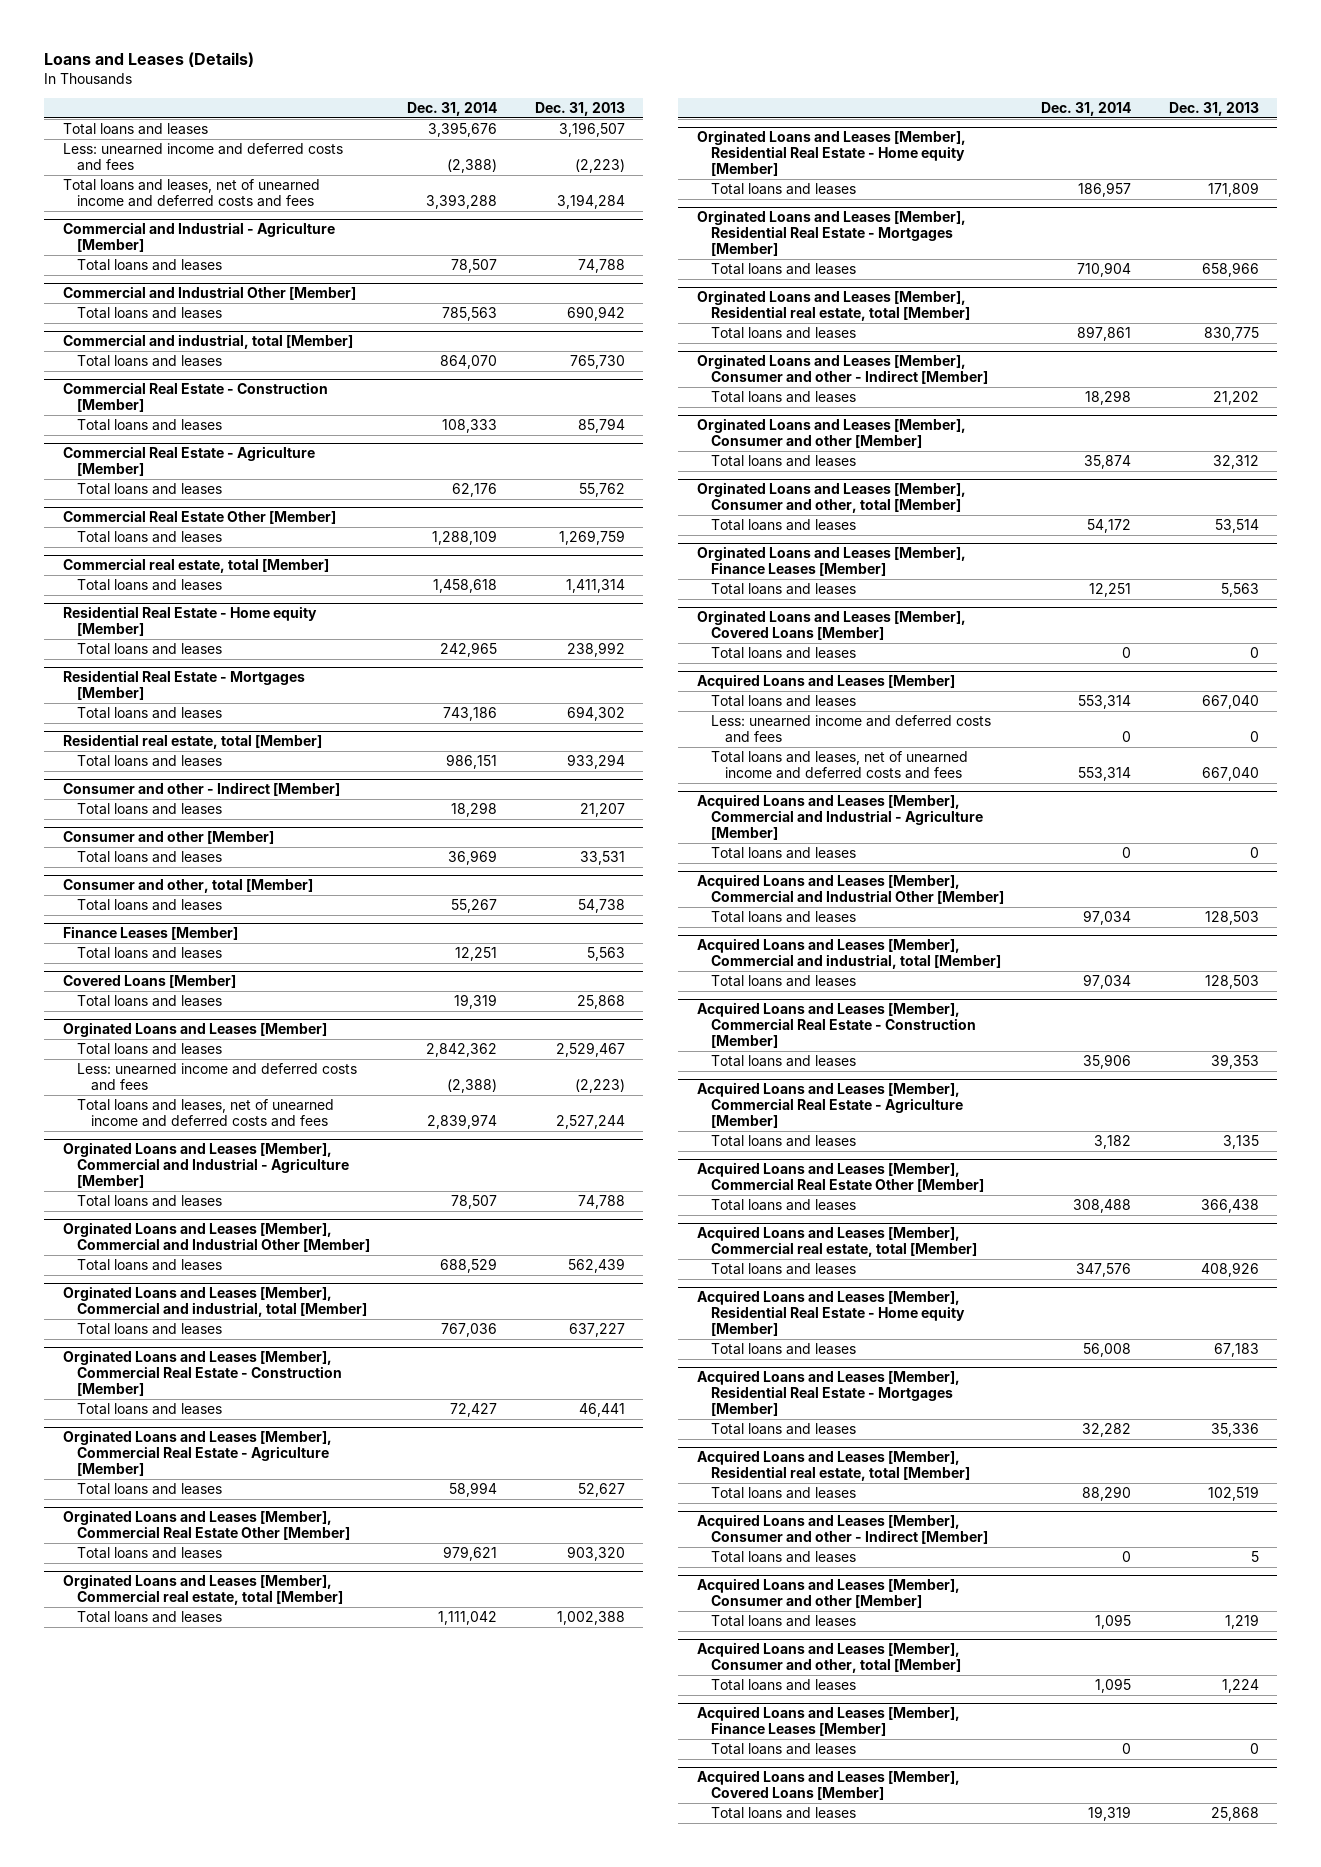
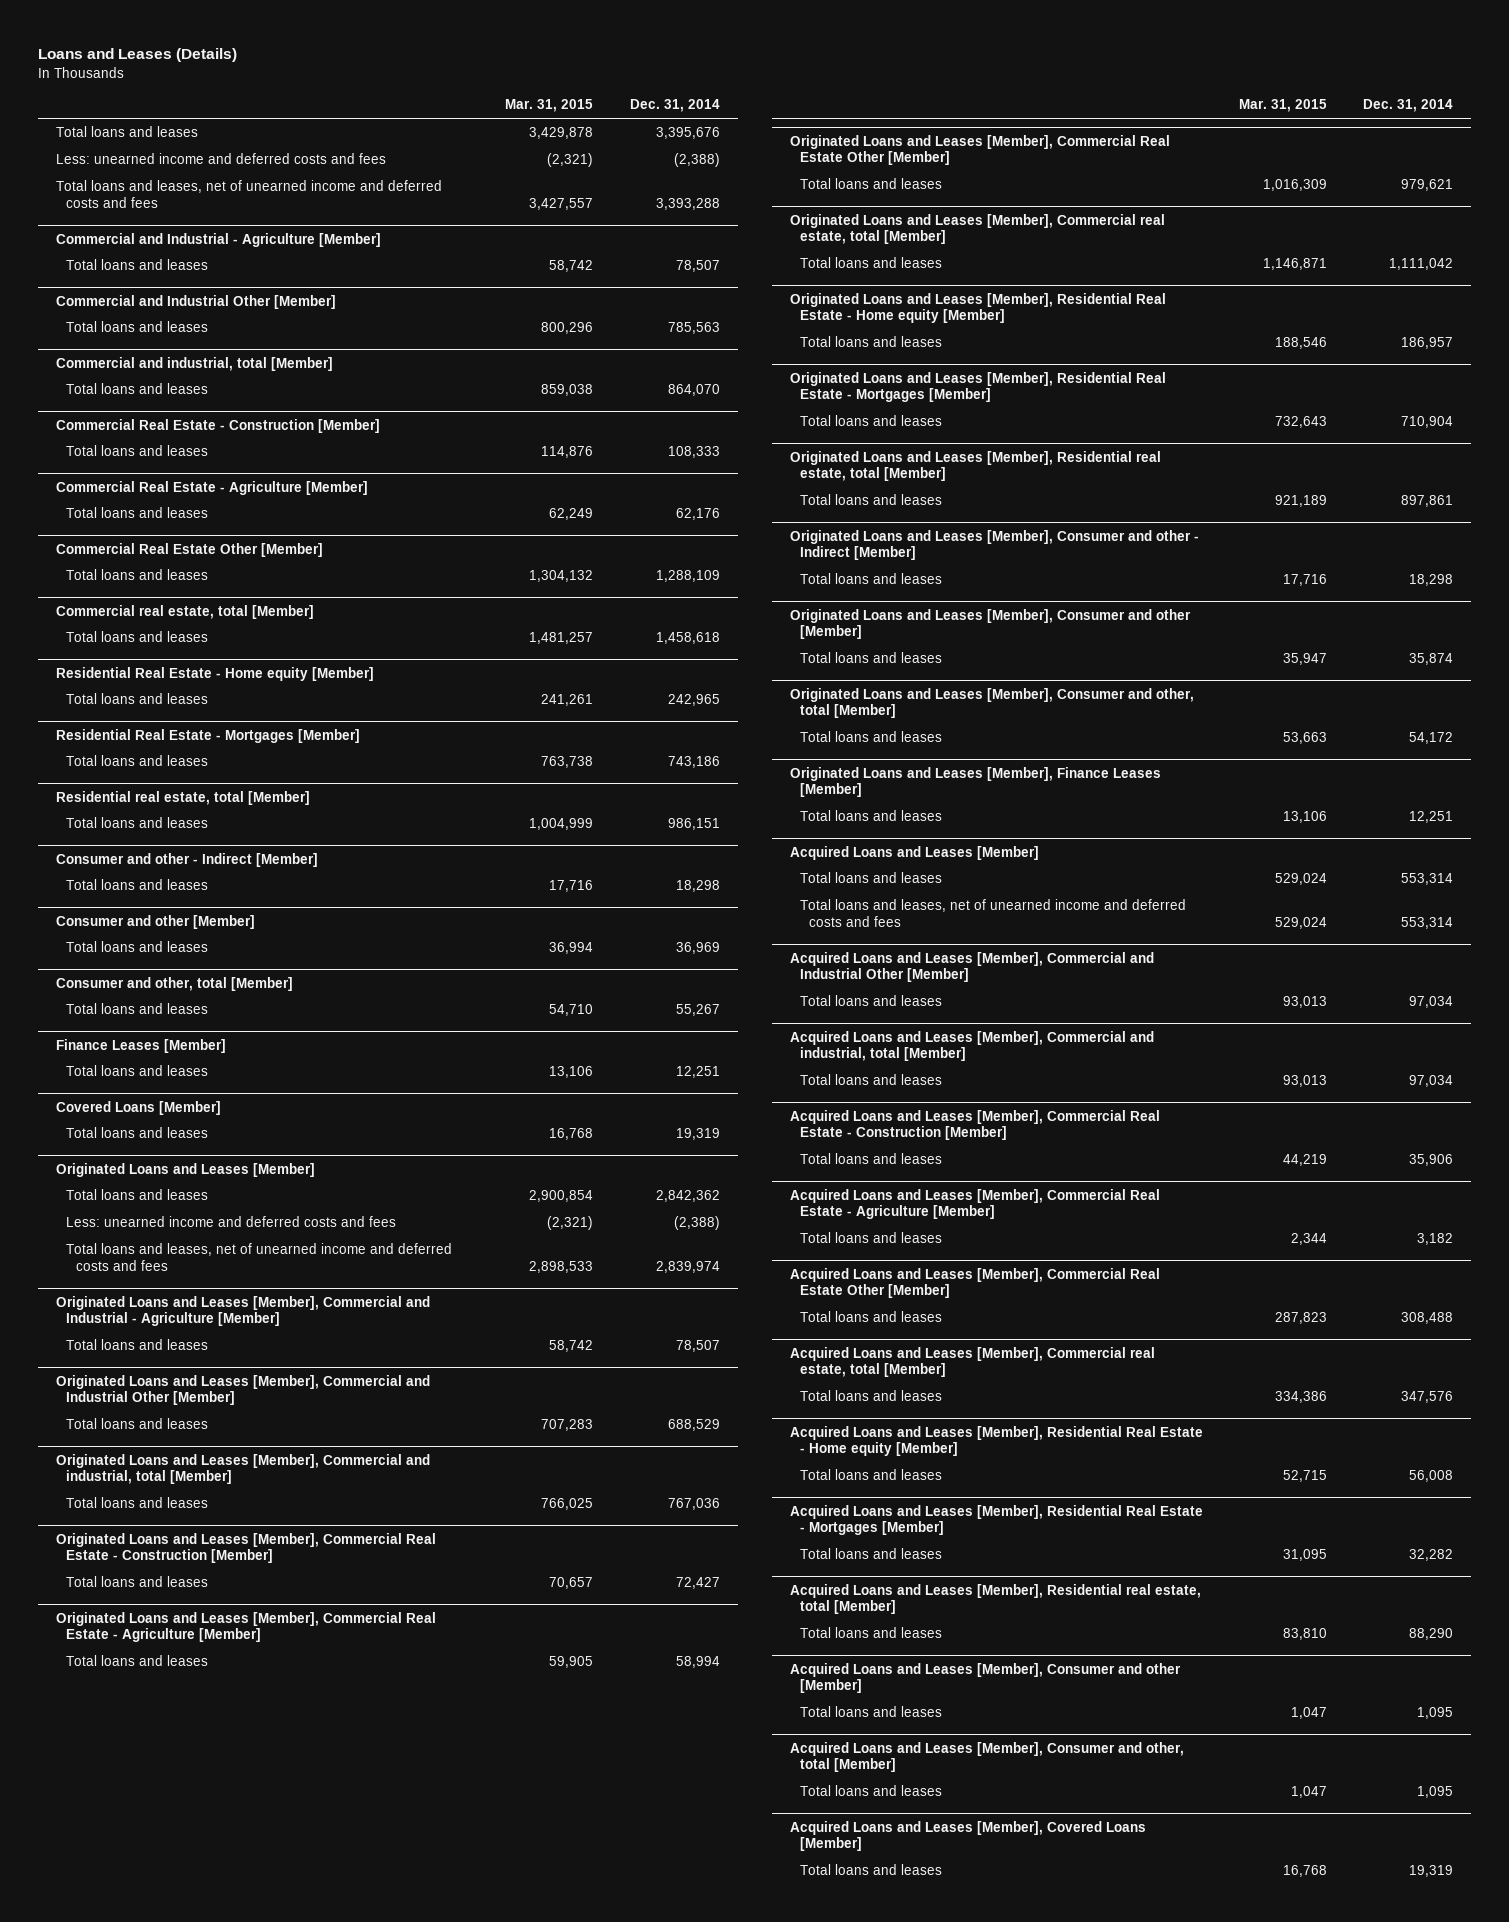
- | Dec. 31, 2014 | Dec. 31, 2013
+ | Mar. 31, 2015 | Dec. 31, 2014
- Orginated Loans and Leases [Member]
+ Originated Loans and Leases [Member]
- Orginated Loans and Leases [Member], Commercial and Industrial - Agriculture [Member]
+ Originated Loans and Leases [Member], Commercial and Industrial - Agriculture [Member]
- Orginated Loans and Leases [Member], Commercial and Industrial Other [Member]
+ Originated Loans and Leases [Member], Commercial and Industrial Other [Member]
- Orginated Loans and Leases [Member], Commercial and industrial, total [Member]
+ Originated Loans and Leases [Member], Commercial and industrial, total [Member]
- Orginated Loans and Leases [Member], Commercial Real Estate - Construction [Member]
+ Originated Loans and Leases [Member], Commercial Real Estate - Construction [Member]
- Orginated Loans and Leases [Member], Commercial Real Estate - Agriculture [Member]
+ Originated Loans and Leases [Member], Commercial Real Estate - Agriculture [Member]
- Orginated Loans and Leases [Member], Commercial Real Estate Other [Member]
+ Originated Loans and Leases [Member], Commercial Real Estate Other [Member]
- Orginated Loans and Leases [Member], Commercial real estate, total [Member]
+ Originated Loans and Leases [Member], Commercial real estate, total [Member]
- Orginated Loans and Leases [Member], Residential Real Estate - Home equity [Member]
+ Originated Loans and Leases [Member], Residential Real Estate - Home equity [Member]
- Orginated Loans and Leases [Member], Residential Real Estate - Mortgages [Member]
+ Originated Loans and Leases [Member], Residential Real Estate - Mortgages [Member]
- Orginated Loans and Leases [Member], Residential real estate, total [Member]
+ Originated Loans and Leases [Member], Residential real estate, total [Member]
- Orginated Loans and Leases [Member], Consumer and other - Indirect [Member]
+ Originated Loans and Leases [Member], Consumer and other - Indirect [Member]
- Orginated Loans and Leases [Member], Consumer and other [Member]
+ Originated Loans and Leases [Member], Consumer and other [Member]
- Orginated Loans and Leases [Member], Consumer and other, total [Member]
+ Originated Loans and Leases [Member], Consumer and other, total [Member]
- Orginated Loans and Leases [Member], Finance Leases [Member]
+ Originated Loans and Leases [Member], Finance Leases [Member]
- Orginated Loans and Leases [Member], Covered Loans [Member]
- Total loans and leases | 0 | 0
@ Acquired Loans and Leases [Member]
- Less: unearned income and deferred costs and fees | 0 | 0
- Acquired Loans and Leases [Member], Commercial and Industrial - Agriculture [Member]
- Total loans and leases | 0 | 0
- Acquired Loans and Leases [Member], Consumer and other - Indirect [Member]
- Total loans and leases | 0 | 5
- Acquired Loans and Leases [Member], Finance Leases [Member]
- Total loans and leases | 0 | 0

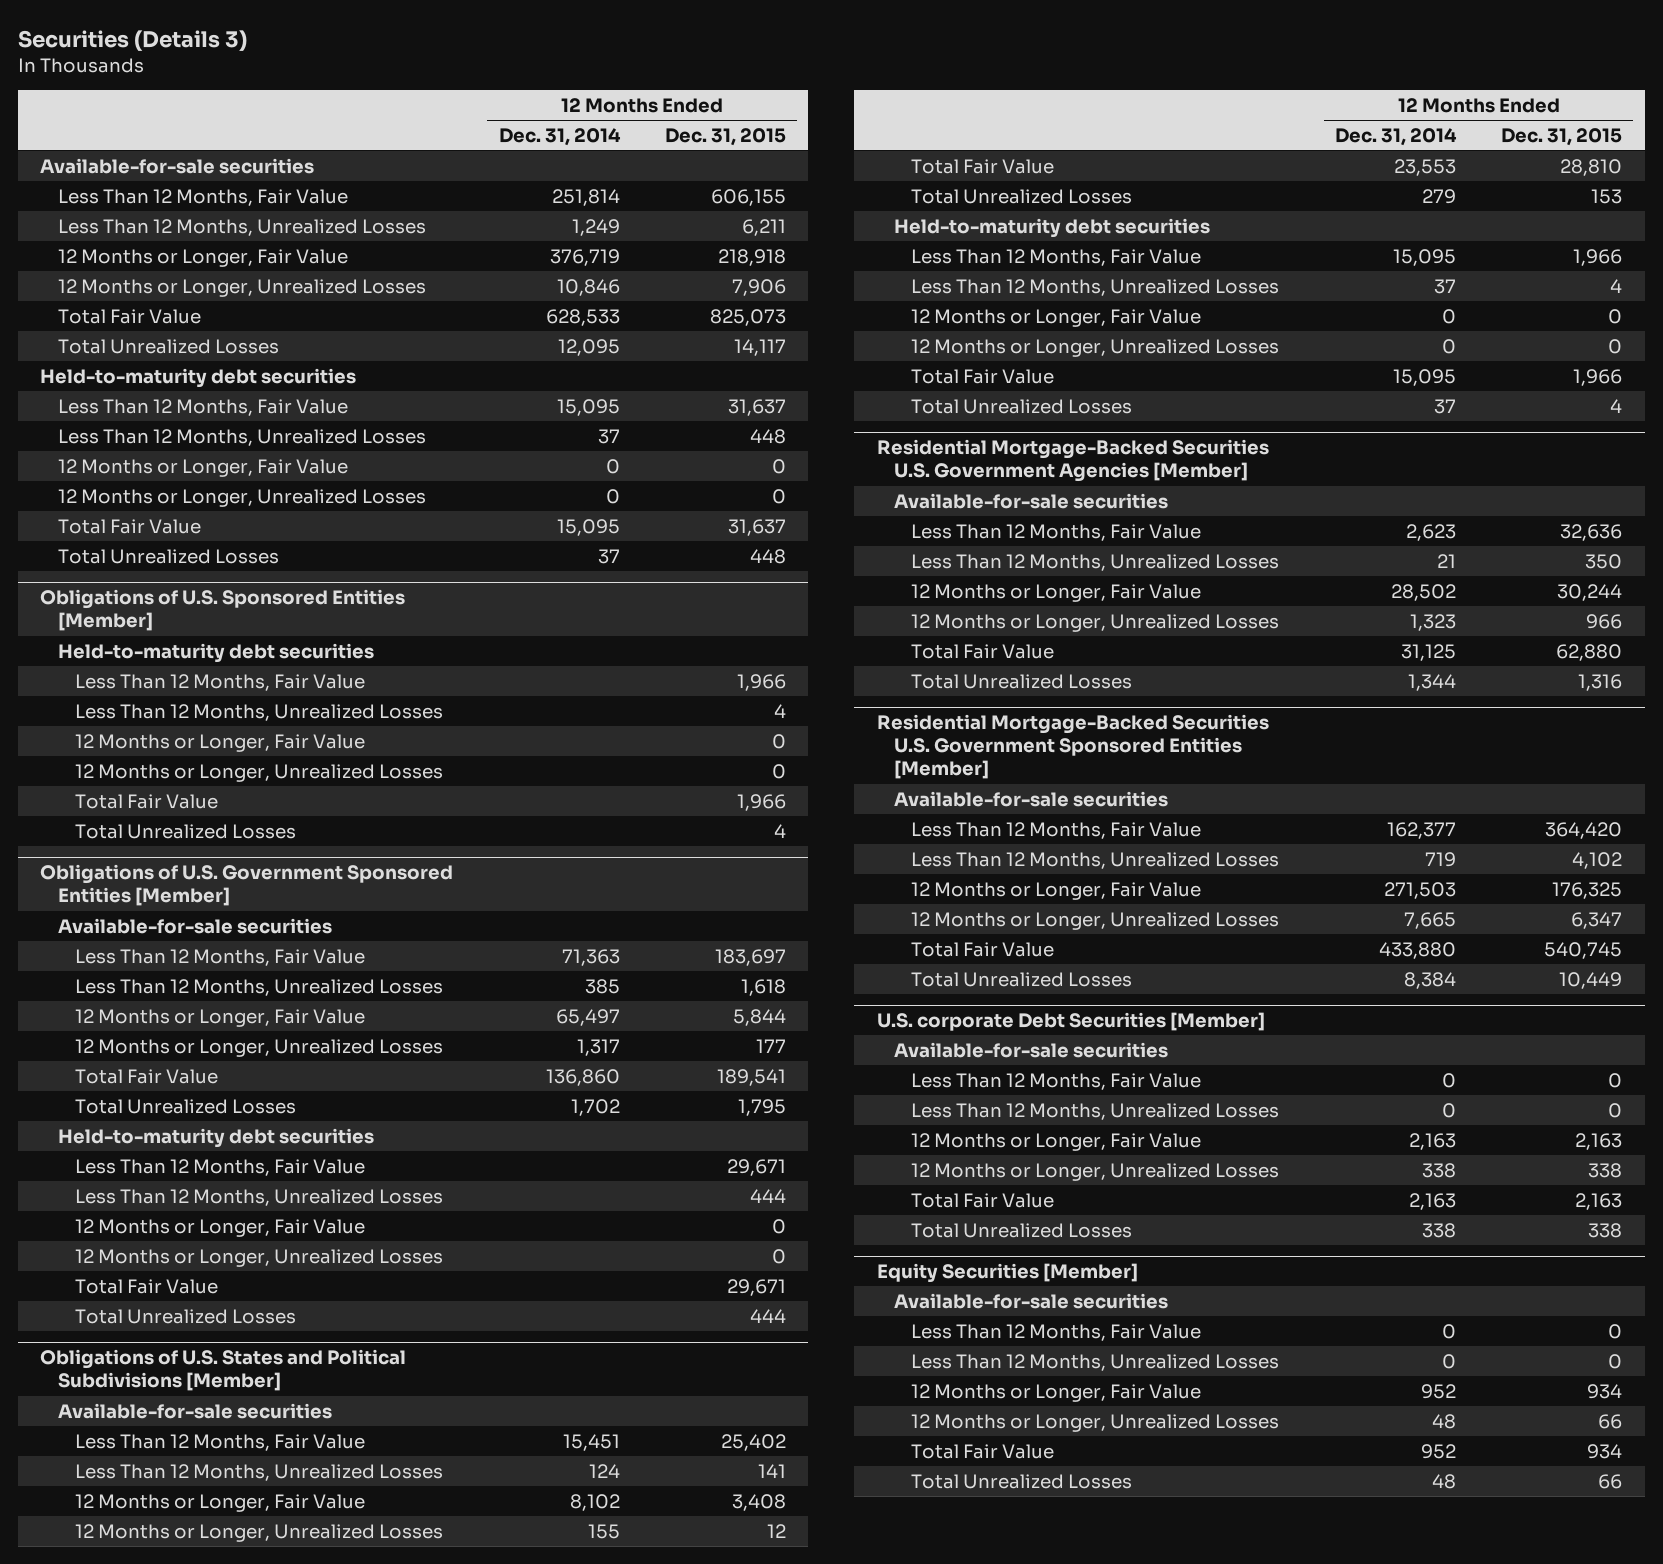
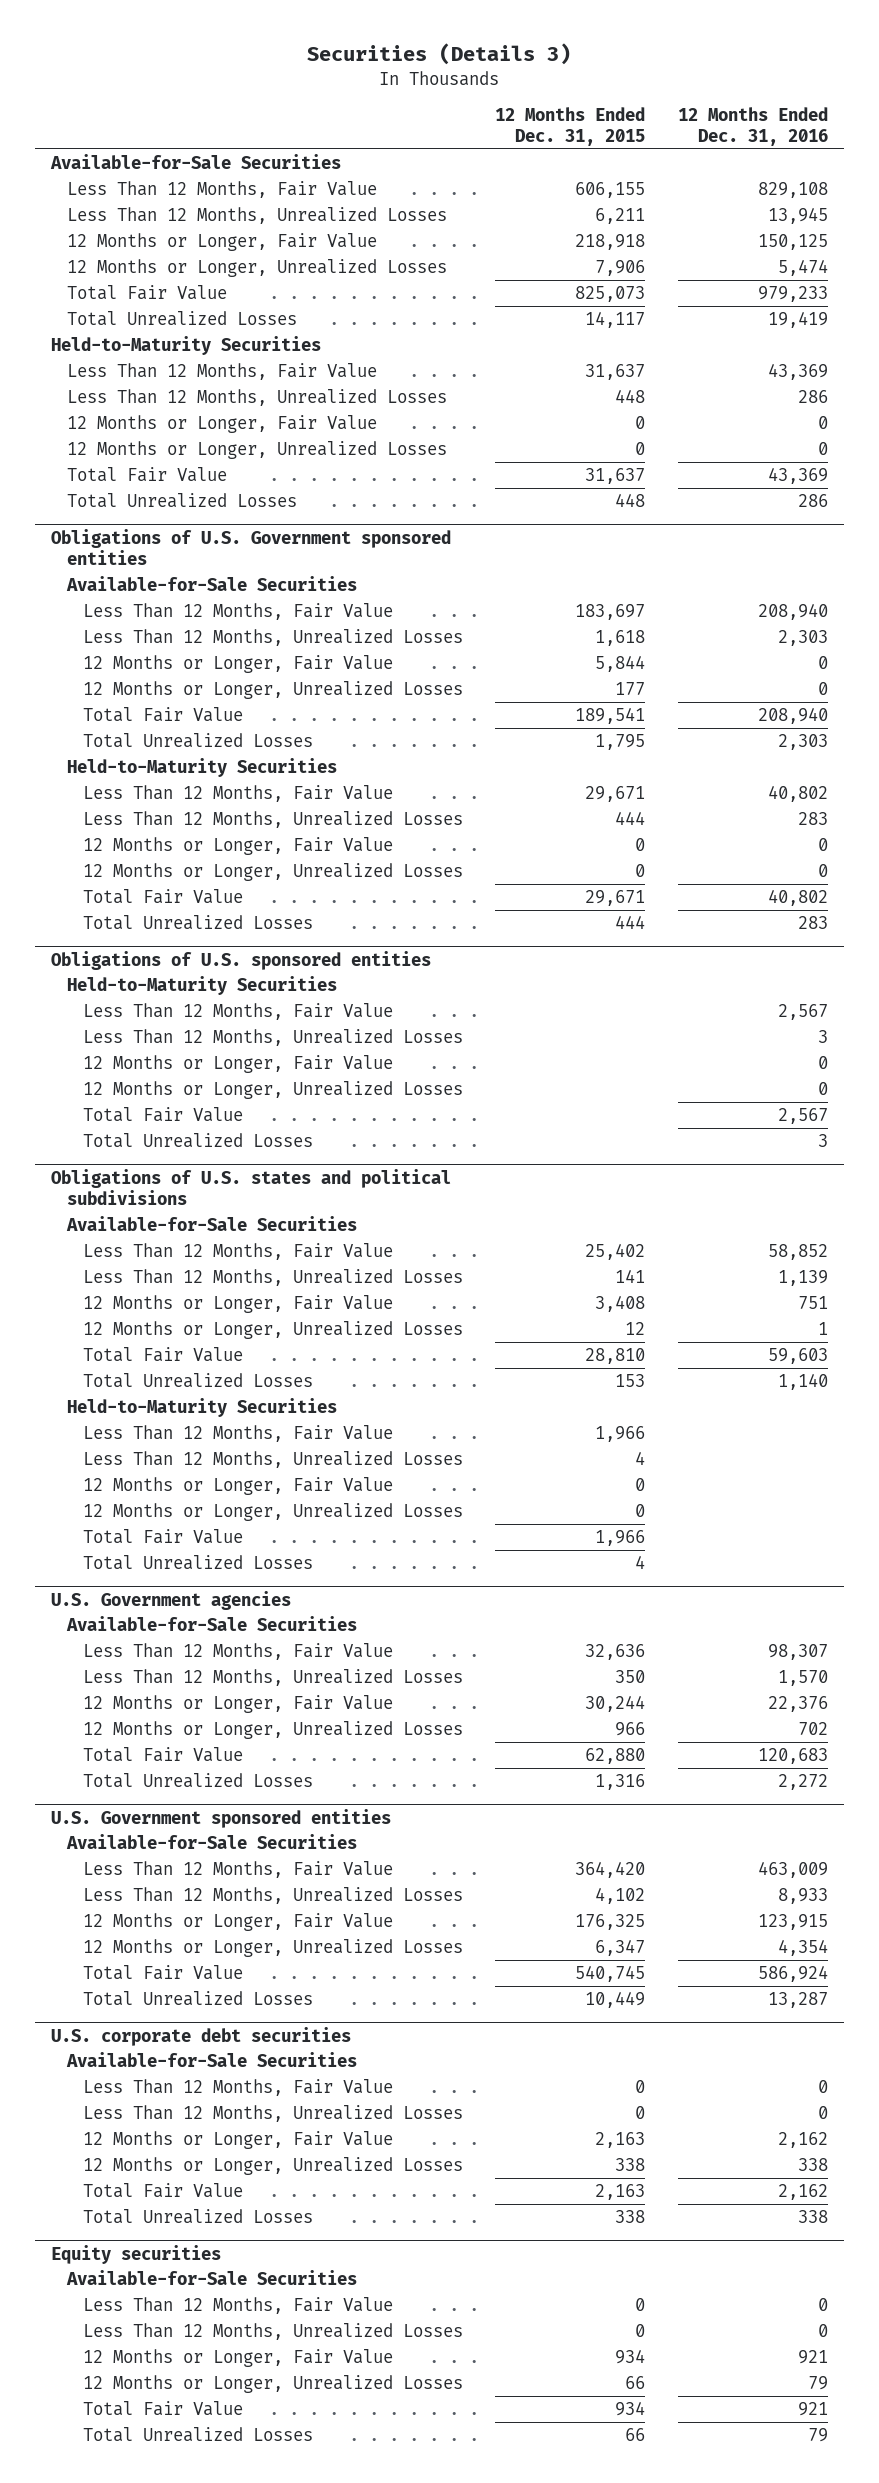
- | 12 Months Ended Dec. 31, 2014 | 12 Months Ended Dec. 31, 2015
+ | 12 Months Ended Dec. 31, 2015 | 12 Months Ended Dec. 31, 2016
- Available-for-sale securities
+ Available-for-Sale Securities
- Held-to-maturity debt securities
+ Held-to-Maturity Securities
- Obligations of U.S. Sponsored Entities [Member]
- Held-to-maturity debt securities
- Less Than 12 Months, Fair Value | | 1,966
- Less Than 12 Months, Unrealized Losses | | 4
- 12 Months or Longer, Fair Value | | 0
- 12 Months or Longer, Unrealized Losses | | 0
- Total Fair Value | | 1,966
- Total Unrealized Losses | | 4
- Obligations of U.S. Government Sponsored Entities [Member]
- Available-for-sale securities
+ Obligations of U.S. Government sponsored entities
+ Available-for-Sale Securities
- Held-to-maturity debt securities
+ Held-to-Maturity Securities
- Obligations of U.S. States and Political Subdivisions [Member]
- Available-for-sale securities
+ Obligations of U.S. sponsored entities
+ Held-to-Maturity Securities
+ Less Than 12 Months, Fair Value | | 2,567
+ Less Than 12 Months, Unrealized Losses | | 3
+ 12 Months or Longer, Fair Value | | 0
+ 12 Months or Longer, Unrealized Losses | | 0
+ Total Fair Value | | 2,567
+ Total Unrealized Losses | | 3
+ Obligations of U.S. states and political subdivisions
+ Available-for-Sale Securities
- Held-to-maturity debt securities
+ Held-to-Maturity Securities
- Residential Mortgage-Backed Securities U.S. Government Agencies [Member]
- Available-for-sale securities
+ U.S. Government agencies
+ Available-for-Sale Securities
- Residential Mortgage-Backed Securities U.S. Government Sponsored Entities [Member]
- Available-for-sale securities
+ U.S. Government sponsored entities
+ Available-for-Sale Securities
- U.S. corporate Debt Securities [Member]
- Available-for-sale securities
+ U.S. corporate debt securities
+ Available-for-Sale Securities
- Equity Securities [Member]
- Available-for-sale securities
+ Equity securities
+ Available-for-Sale Securities

